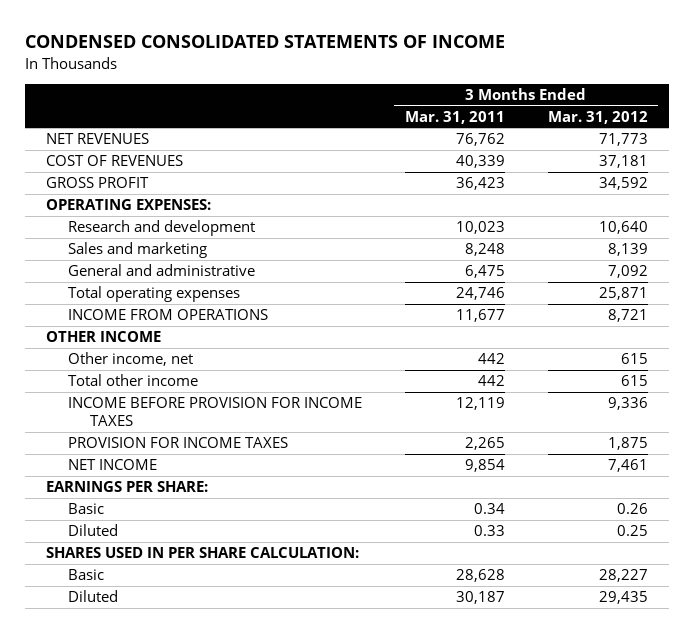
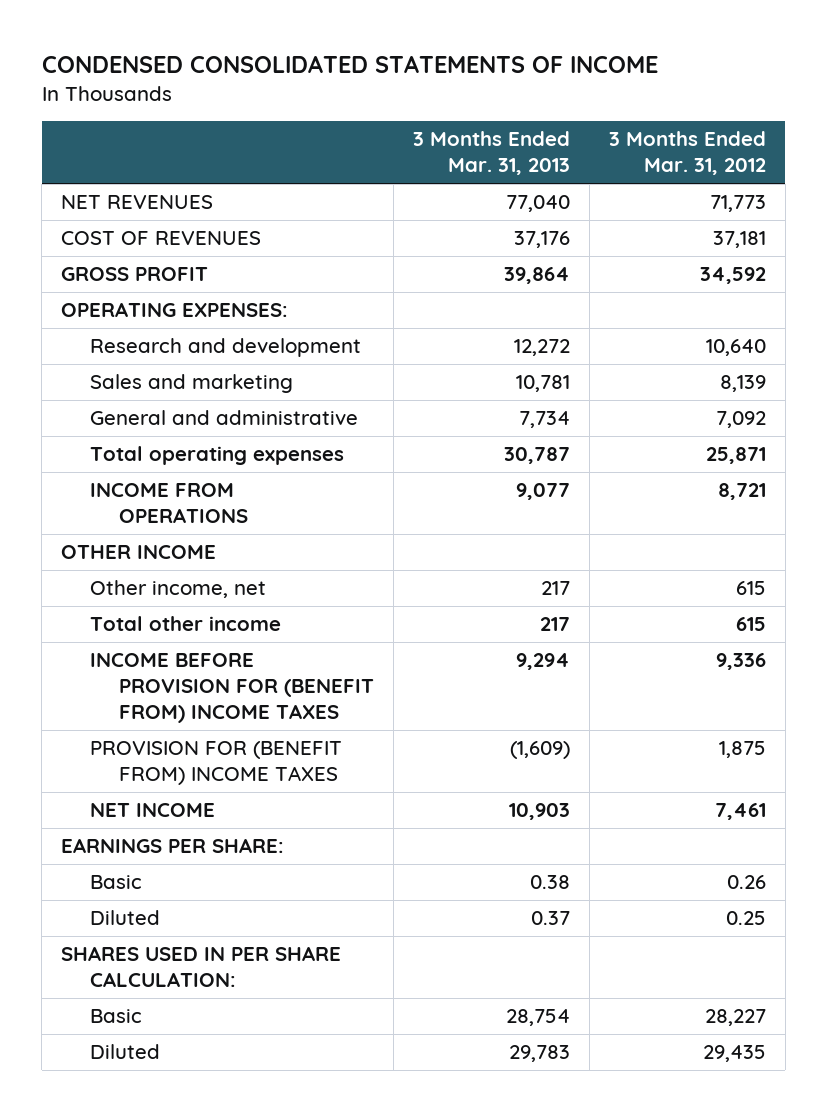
- | 3 Months Ended Mar. 31, 2011 | 3 Months Ended Mar. 31, 2012
+ | 3 Months Ended Mar. 31, 2013 | 3 Months Ended Mar. 31, 2012
- INCOME BEFORE PROVISION FOR INCOME TAXES | 12,119 | 9,336
- PROVISION FOR INCOME TAXES | 2,265 | 1,875
+ INCOME BEFORE PROVISION FOR (BENEFIT FROM) INCOME TAXES | 9,294 | 9,336
+ PROVISION FOR (BENEFIT FROM) INCOME TAXES | (1,609) | 1,875

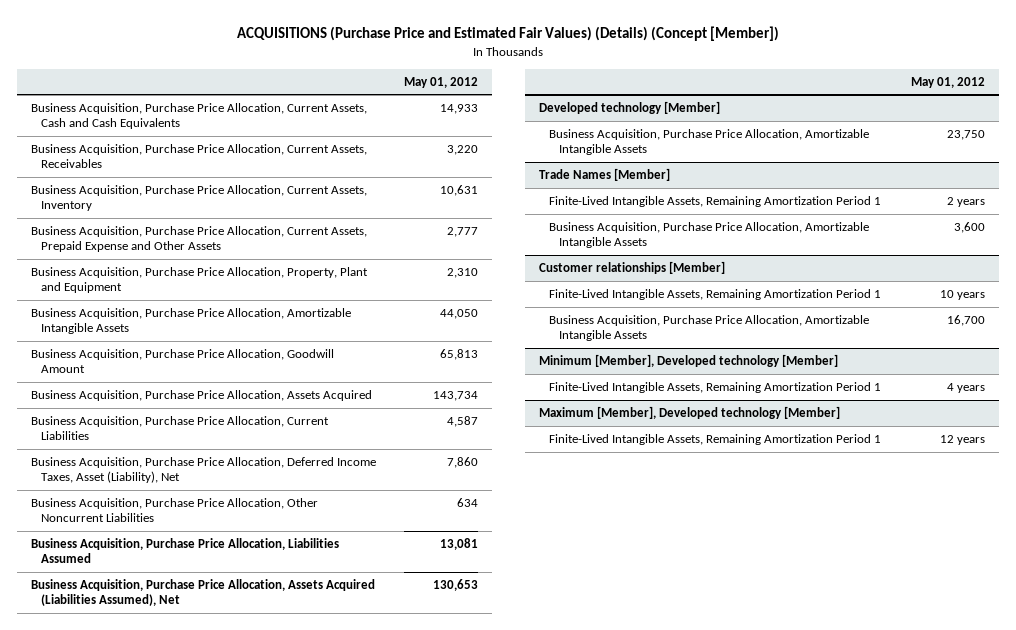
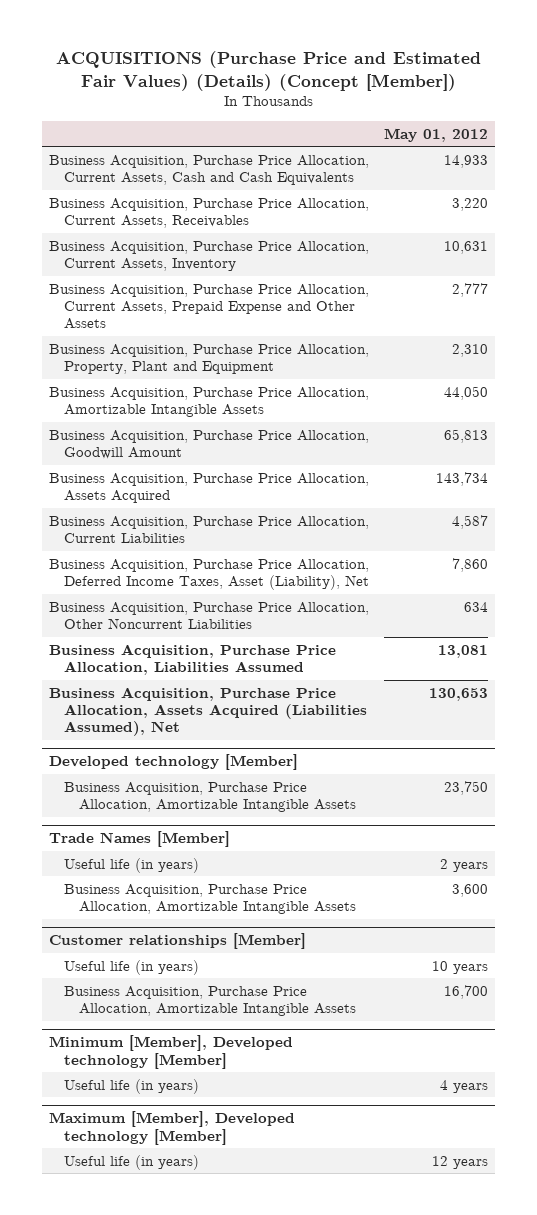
@ Trade Names [Member]
- Finite-Lived Intangible Assets, Remaining Amortization Period 1 | 2 years
+ Useful life (in years) | 2 years
@ Customer relationships [Member]
- Finite-Lived Intangible Assets, Remaining Amortization Period 1 | 10 years
+ Useful life (in years) | 10 years
@ Minimum [Member], Developed technology [Member]
- Finite-Lived Intangible Assets, Remaining Amortization Period 1 | 4 years
+ Useful life (in years) | 4 years
@ Maximum [Member], Developed technology [Member]
- Finite-Lived Intangible Assets, Remaining Amortization Period 1 | 12 years
+ Useful life (in years) | 12 years

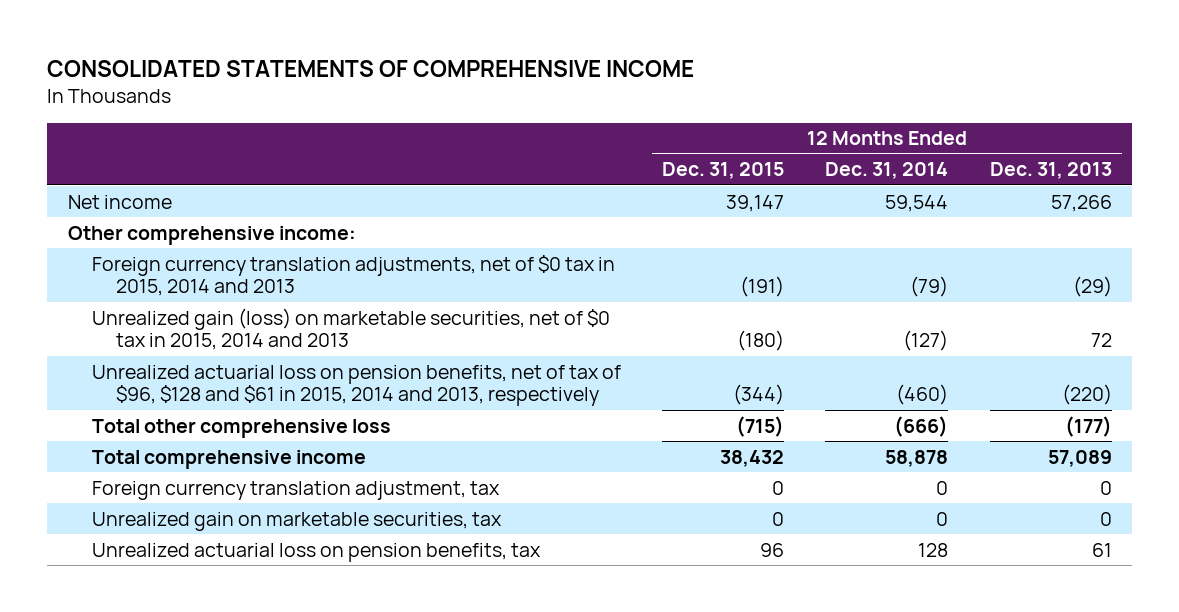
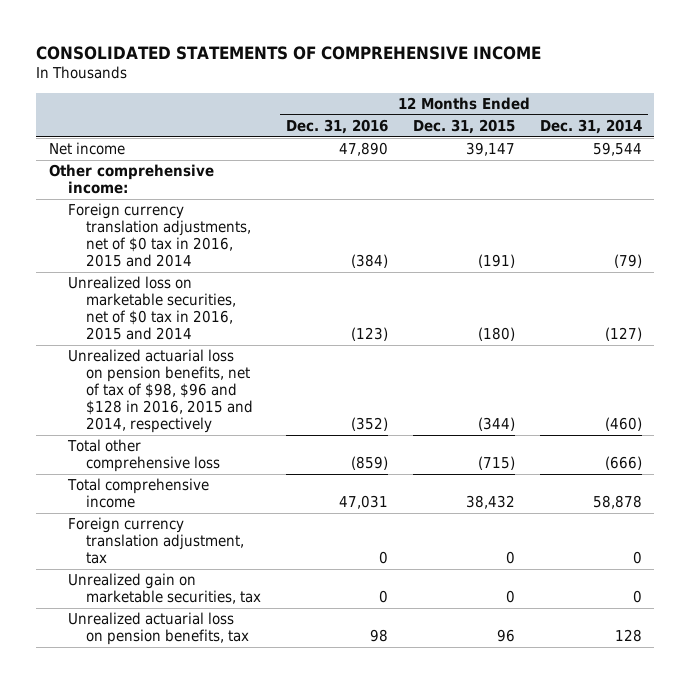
- | 12 Months Ended Dec. 31, 2015 | 12 Months Ended Dec. 31, 2014 | 12 Months Ended Dec. 31, 2013
+ | 12 Months Ended Dec. 31, 2016 | 12 Months Ended Dec. 31, 2015 | 12 Months Ended Dec. 31, 2014
- Foreign currency translation adjustments, net of $0 tax in 2015, 2014 and 2013 | (191) | (79) | (29)
- Unrealized gain (loss) on marketable securities, net of $0 tax in 2015, 2014 and 2013 | (180) | (127) | 72
- Unrealized actuarial loss on pension benefits, net of tax of $96, $128 and $61 in 2015, 2014 and 2013, respectively | (344) | (460) | (220)
+ Foreign currency translation adjustments, net of $0 tax in 2016, 2015 and 2014 | (384) | (191) | (79)
+ Unrealized loss on marketable securities, net of $0 tax in 2016, 2015 and 2014 | (123) | (180) | (127)
+ Unrealized actuarial loss on pension benefits, net of tax of $98, $96 and $128 in 2016, 2015 and 2014, respectively | (352) | (344) | (460)

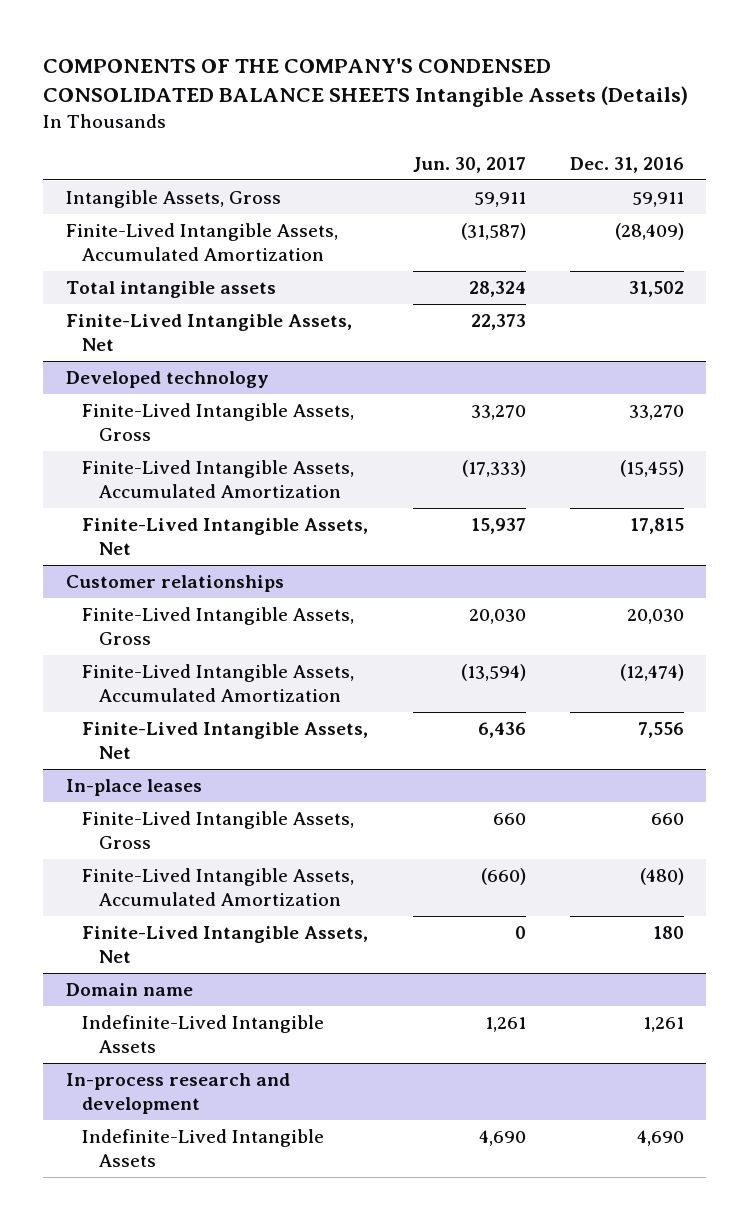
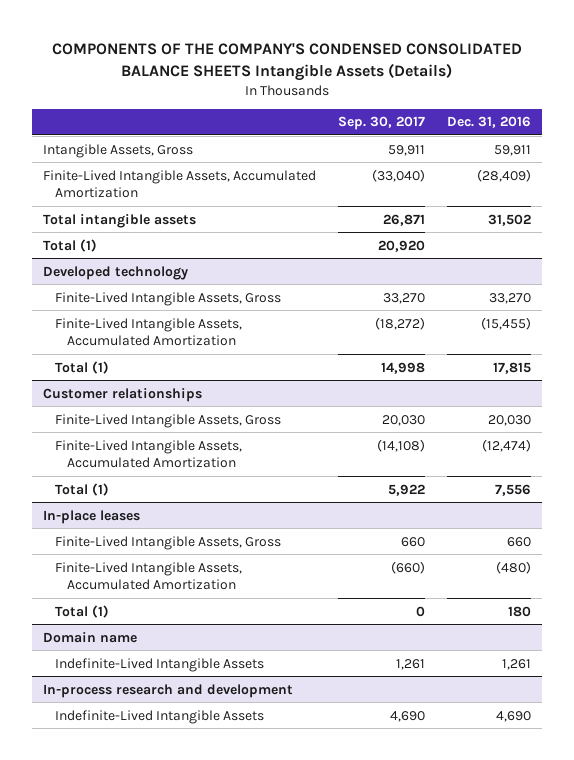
- | Jun. 30, 2017 | Dec. 31, 2016
+ | Sep. 30, 2017 | Dec. 31, 2016
- Finite-Lived Intangible Assets, Net | 22,373 |
+ Total (1) | 20,920 |
@ Developed technology
- Finite-Lived Intangible Assets, Net | 15,937 | 17,815
+ Total (1) | 14,998 | 17,815
@ Customer relationships
- Finite-Lived Intangible Assets, Net | 6,436 | 7,556
+ Total (1) | 5,922 | 7,556
@ In-place leases
- Finite-Lived Intangible Assets, Net | 0 | 180
+ Total (1) | 0 | 180

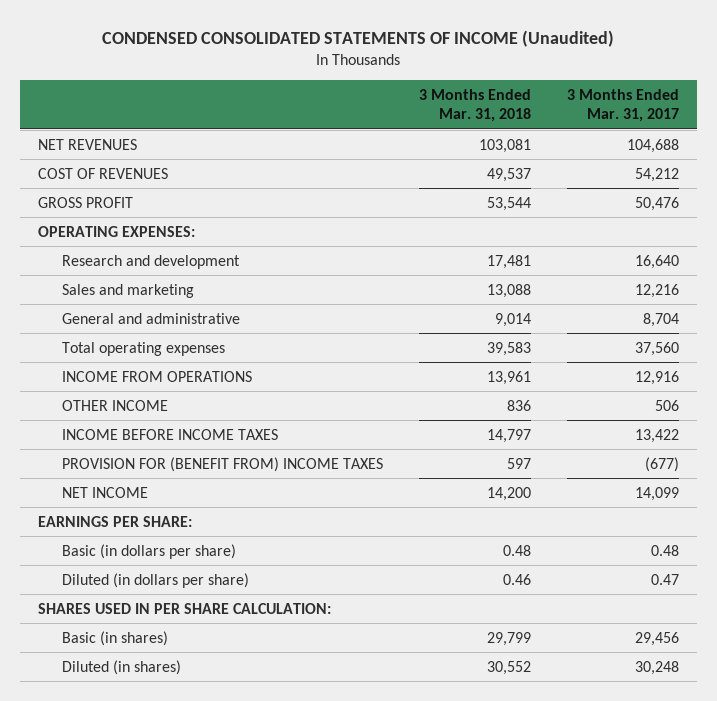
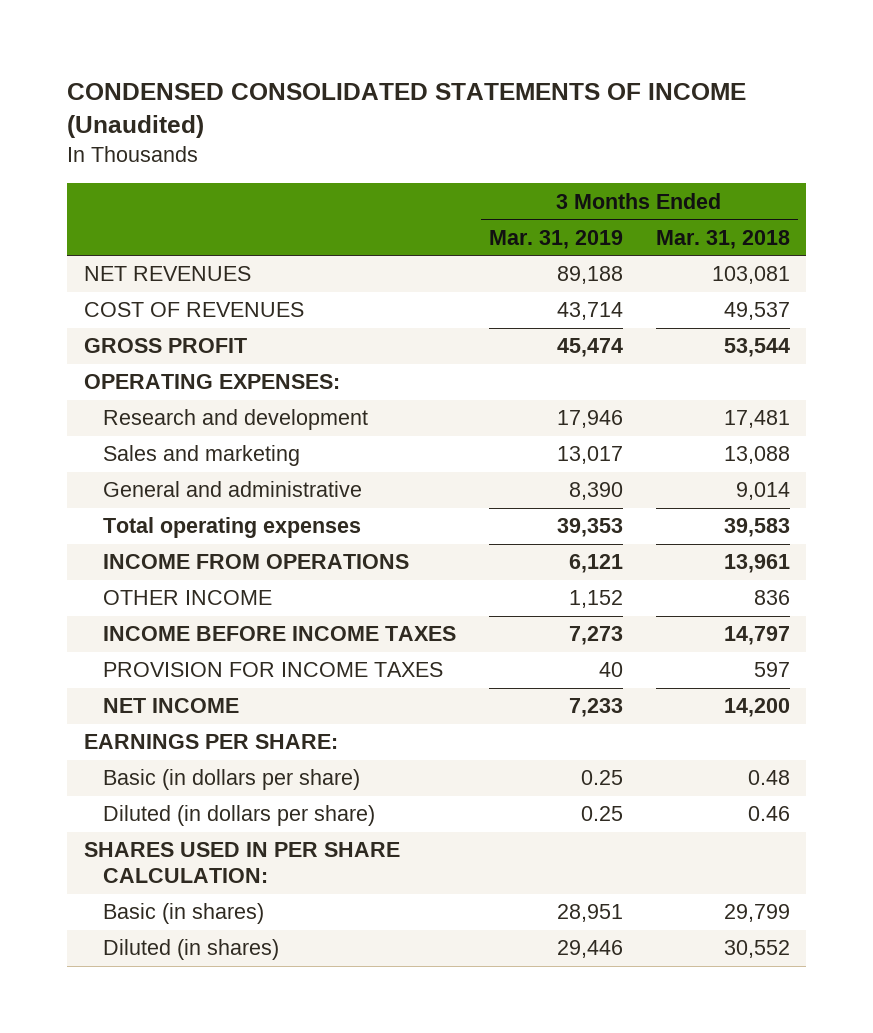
- | 3 Months Ended Mar. 31, 2018 | 3 Months Ended Mar. 31, 2017
+ | 3 Months Ended Mar. 31, 2019 | 3 Months Ended Mar. 31, 2018
- PROVISION FOR (BENEFIT FROM) INCOME TAXES | 597 | (677)
+ PROVISION FOR INCOME TAXES | 40 | 597

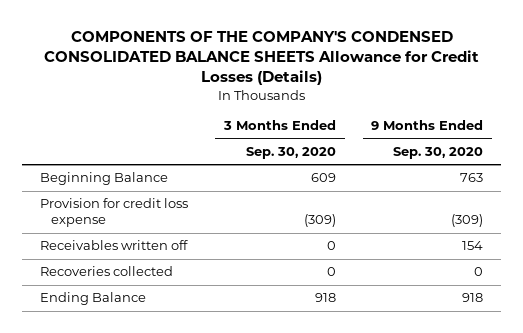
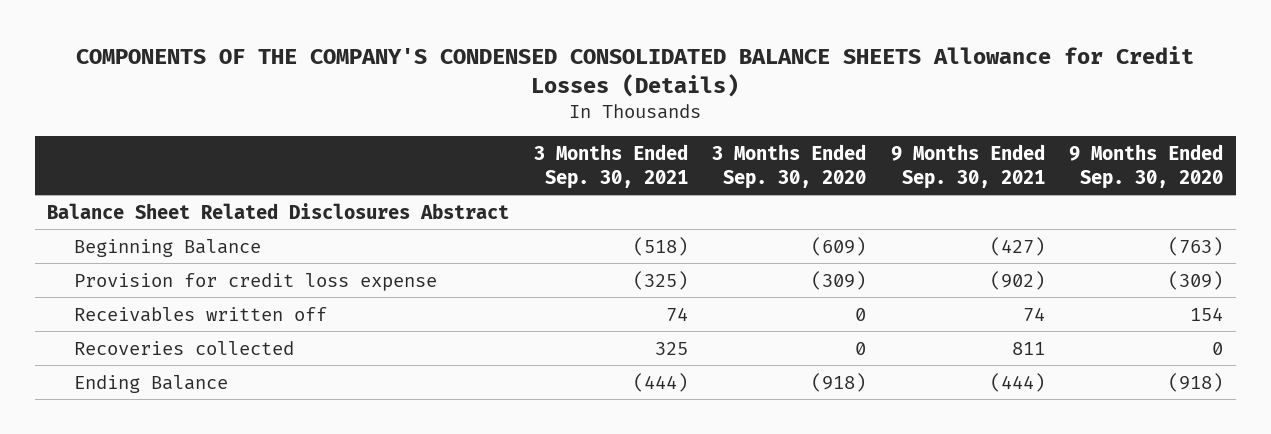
- | 3 Months Ended Sep. 30, 2020 | 9 Months Ended Sep. 30, 2020
+ | 3 Months Ended Sep. 30, 2021 | 3 Months Ended Sep. 30, 2020 | 9 Months Ended Sep. 30, 2021 | 9 Months Ended Sep. 30, 2020
- Beginning Balance | 609 | 763
+ Balance Sheet Related Disclosures Abstract
+ Beginning Balance | (518) | (609) | (427) | (763)
- Ending Balance | 918 | 918
+ Ending Balance | (444) | (918) | (444) | (918)

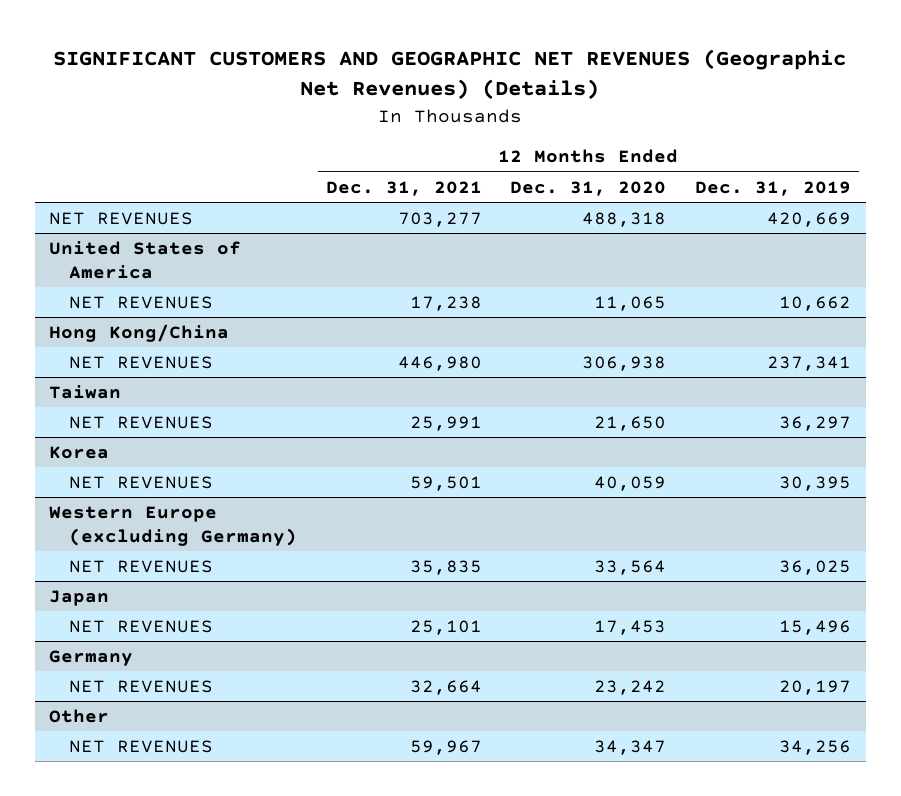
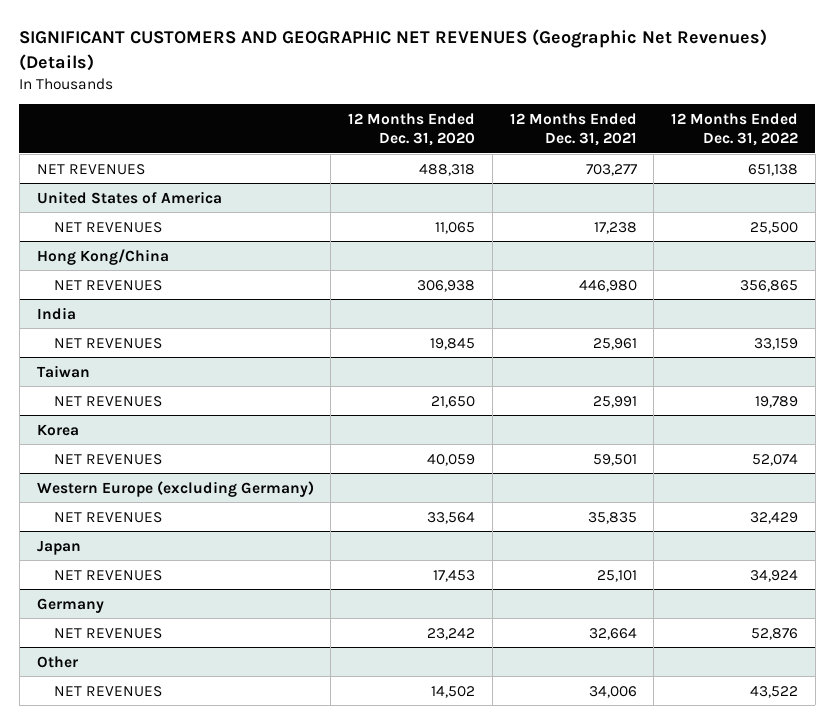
- | 12 Months Ended Dec. 31, 2021 | 12 Months Ended Dec. 31, 2020 | 12 Months Ended Dec. 31, 2019
+ | 12 Months Ended Dec. 31, 2020 | 12 Months Ended Dec. 31, 2021 | 12 Months Ended Dec. 31, 2022
+ India
+ NET REVENUES | 19,845 | 25,961 | 33,159
@ Other
- NET REVENUES | 59,967 | 34,347 | 34,256
+ NET REVENUES | 14,502 | 34,006 | 43,522

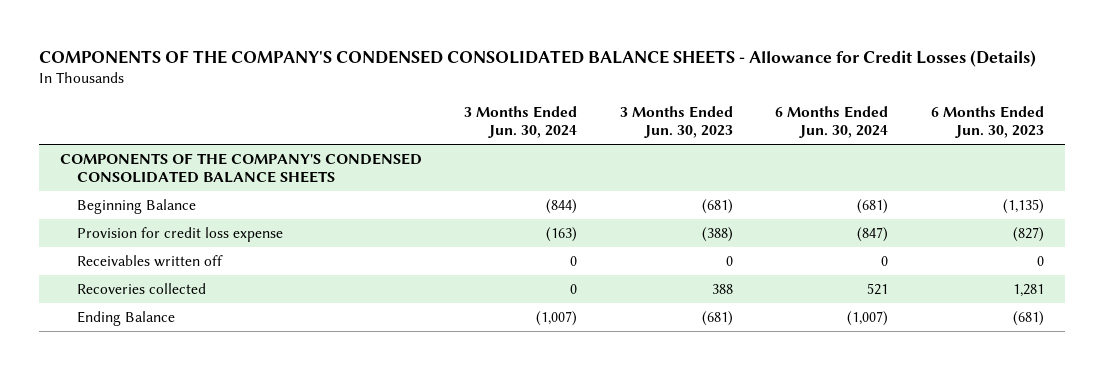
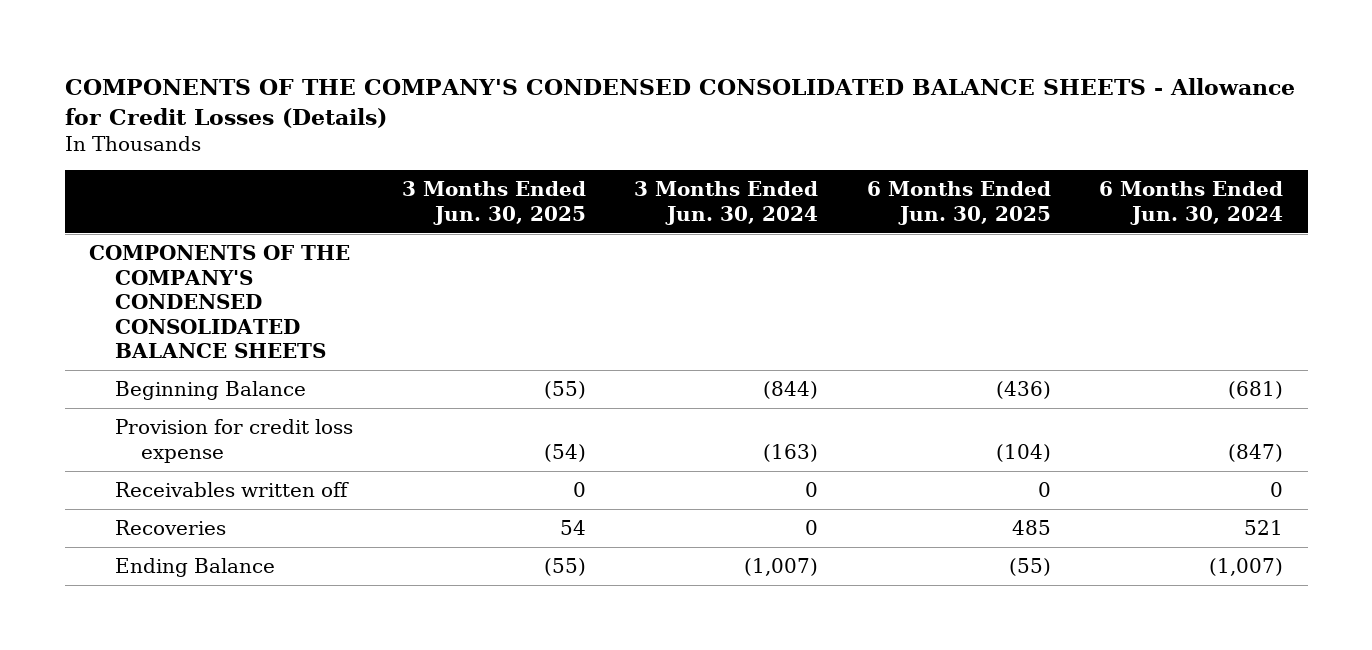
- | 3 Months Ended Jun. 30, 2024 | 3 Months Ended Jun. 30, 2023 | 6 Months Ended Jun. 30, 2024 | 6 Months Ended Jun. 30, 2023
+ | 3 Months Ended Jun. 30, 2025 | 3 Months Ended Jun. 30, 2024 | 6 Months Ended Jun. 30, 2025 | 6 Months Ended Jun. 30, 2024
- Recoveries collected | 0 | 388 | 521 | 1,281
+ Recoveries | 54 | 0 | 485 | 521

